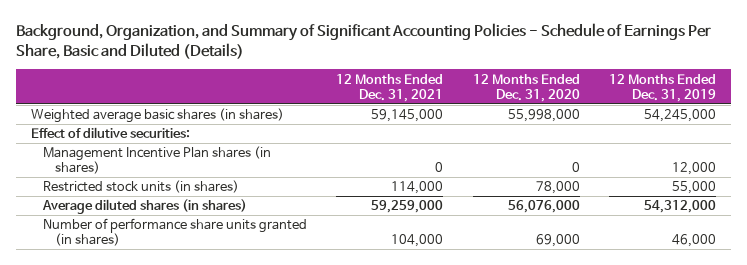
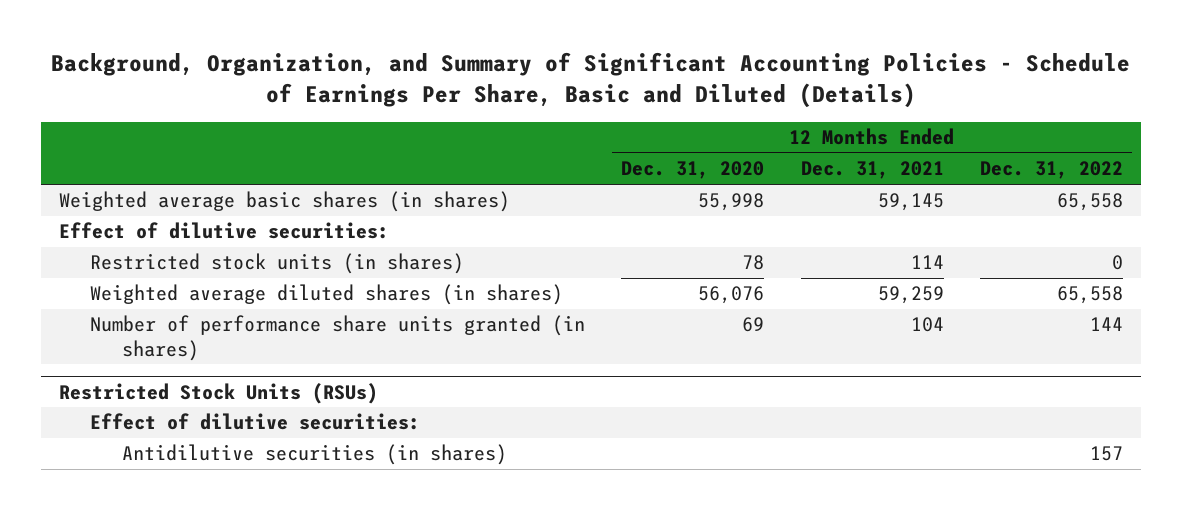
- | 12 Months Ended Dec. 31, 2021 | 12 Months Ended Dec. 31, 2020 | 12 Months Ended Dec. 31, 2019
+ | 12 Months Ended Dec. 31, 2020 | 12 Months Ended Dec. 31, 2021 | 12 Months Ended Dec. 31, 2022
- Weighted average basic shares (in shares) | 59,145,000 | 55,998,000 | 54,245,000
+ Weighted average basic shares (in shares) | 55,998 | 59,145 | 65,558
- Management Incentive Plan shares (in shares) | 0 | 0 | 12,000
- Restricted stock units (in shares) | 114,000 | 78,000 | 55,000
- Average diluted shares (in shares) | 59,259,000 | 56,076,000 | 54,312,000
- Number of performance share units granted (in shares) | 104,000 | 69,000 | 46,000
+ Restricted stock units (in shares) | 78 | 114 | 0
+ Weighted average diluted shares (in shares) | 56,076 | 59,259 | 65,558
+ Number of performance share units granted (in shares) | 69 | 104 | 144
+ Restricted Stock Units (RSUs)
+ Effect of dilutive securities:
+ Antidilutive securities (in shares) | | | 157

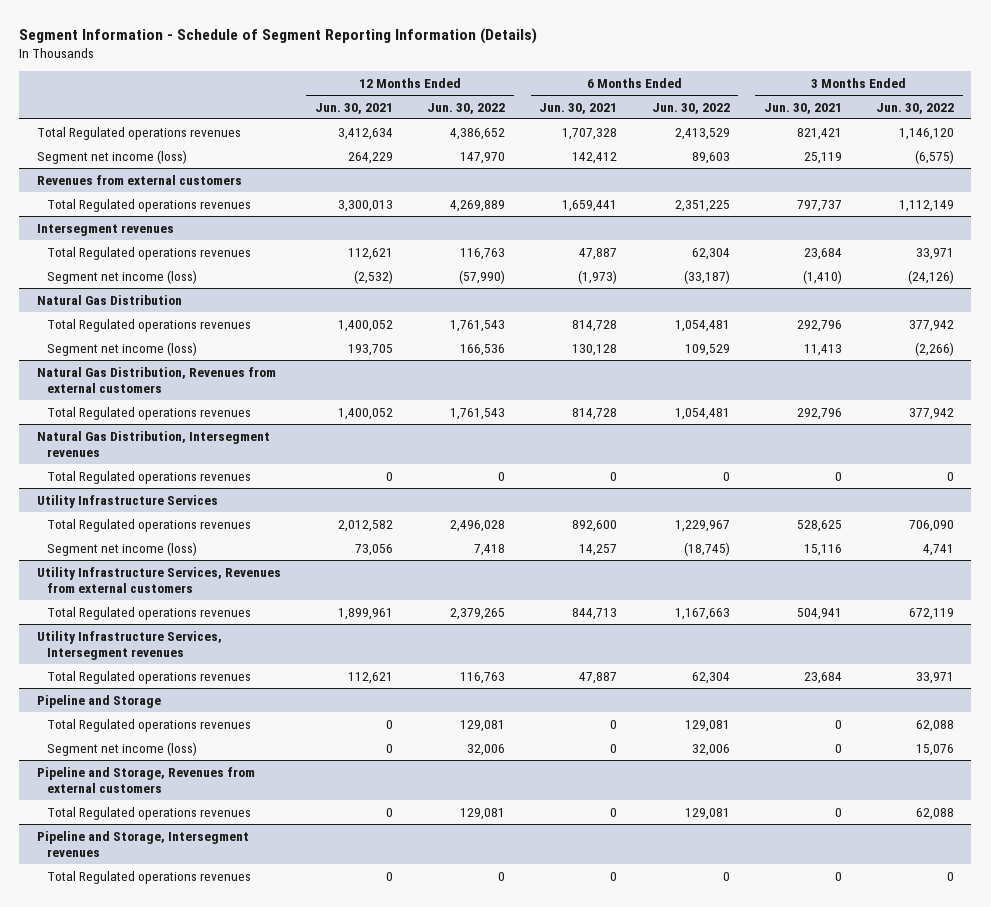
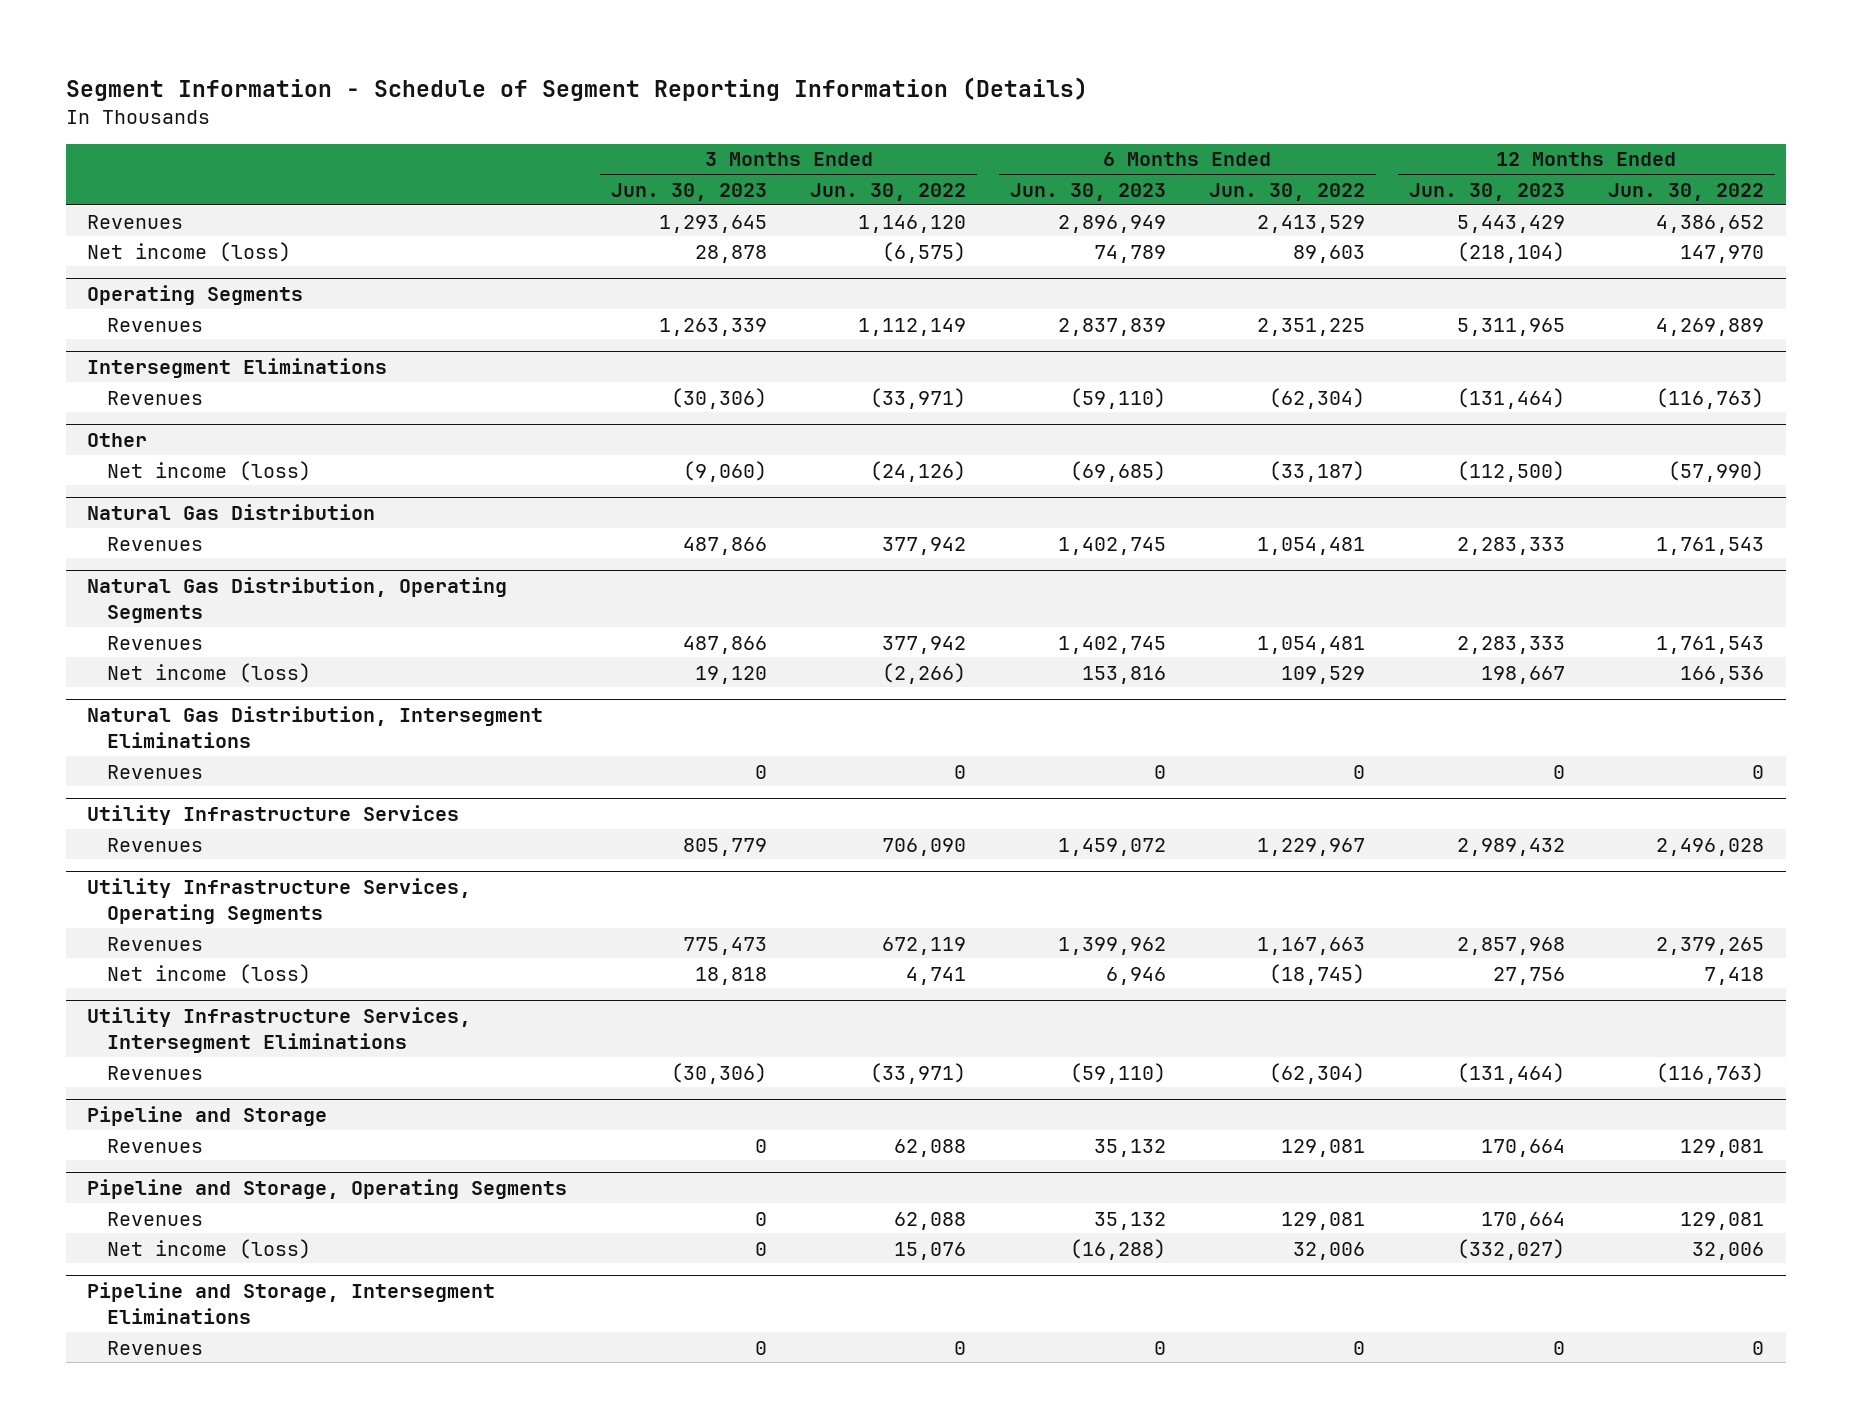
- | 12 Months Ended Jun. 30, 2021 | 12 Months Ended Jun. 30, 2022 | 6 Months Ended Jun. 30, 2021 | 6 Months Ended Jun. 30, 2022 | 3 Months Ended Jun. 30, 2021 | 3 Months Ended Jun. 30, 2022
+ | 3 Months Ended Jun. 30, 2023 | 3 Months Ended Jun. 30, 2022 | 6 Months Ended Jun. 30, 2023 | 6 Months Ended Jun. 30, 2022 | 12 Months Ended Jun. 30, 2023 | 12 Months Ended Jun. 30, 2022
- Total Regulated operations revenues | 3,412,634 | 4,386,652 | 1,707,328 | 2,413,529 | 821,421 | 1,146,120
- Segment net income (loss) | 264,229 | 147,970 | 142,412 | 89,603 | 25,119 | (6,575)
- Revenues from external customers
- Total Regulated operations revenues | 3,300,013 | 4,269,889 | 1,659,441 | 2,351,225 | 797,737 | 1,112,149
- Intersegment revenues
- Total Regulated operations revenues | 112,621 | 116,763 | 47,887 | 62,304 | 23,684 | 33,971
- Segment net income (loss) | (2,532) | (57,990) | (1,973) | (33,187) | (1,410) | (24,126)
+ Revenues | 1,293,645 | 1,146,120 | 2,896,949 | 2,413,529 | 5,443,429 | 4,386,652
+ Net income (loss) | 28,878 | (6,575) | 74,789 | 89,603 | (218,104) | 147,970
+ Operating Segments
+ Revenues | 1,263,339 | 1,112,149 | 2,837,839 | 2,351,225 | 5,311,965 | 4,269,889
+ Intersegment Eliminations
+ Revenues | (30,306) | (33,971) | (59,110) | (62,304) | (131,464) | (116,763)
+ Other
+ Net income (loss) | (9,060) | (24,126) | (69,685) | (33,187) | (112,500) | (57,990)
@ Natural Gas Distribution
- Total Regulated operations revenues | 1,400,052 | 1,761,543 | 814,728 | 1,054,481 | 292,796 | 377,942
- Segment net income (loss) | 193,705 | 166,536 | 130,128 | 109,529 | 11,413 | (2,266)
- Natural Gas Distribution, Revenues from external customers
- Total Regulated operations revenues | 1,400,052 | 1,761,543 | 814,728 | 1,054,481 | 292,796 | 377,942
- Natural Gas Distribution, Intersegment revenues
- Total Regulated operations revenues | 0 | 0 | 0 | 0 | 0 | 0
@ Natural Gas Distribution
+ Revenues | 487,866 | 377,942 | 1,402,745 | 1,054,481 | 2,283,333 | 1,761,543
+ Natural Gas Distribution, Operating Segments
+ Revenues | 487,866 | 377,942 | 1,402,745 | 1,054,481 | 2,283,333 | 1,761,543
+ Net income (loss) | 19,120 | (2,266) | 153,816 | 109,529 | 198,667 | 166,536
+ Natural Gas Distribution, Intersegment Eliminations
+ Revenues | 0 | 0 | 0 | 0 | 0 | 0
@ Utility Infrastructure Services
- Total Regulated operations revenues | 2,012,582 | 2,496,028 | 892,600 | 1,229,967 | 528,625 | 706,090
- Segment net income (loss) | 73,056 | 7,418 | 14,257 | (18,745) | 15,116 | 4,741
- Utility Infrastructure Services, Revenues from external customers
- Total Regulated operations revenues | 1,899,961 | 2,379,265 | 844,713 | 1,167,663 | 504,941 | 672,119
- Utility Infrastructure Services, Intersegment revenues
- Total Regulated operations revenues | 112,621 | 116,763 | 47,887 | 62,304 | 23,684 | 33,971
@ Utility Infrastructure Services
+ Revenues | 805,779 | 706,090 | 1,459,072 | 1,229,967 | 2,989,432 | 2,496,028
+ Utility Infrastructure Services, Operating Segments
+ Revenues | 775,473 | 672,119 | 1,399,962 | 1,167,663 | 2,857,968 | 2,379,265
+ Net income (loss) | 18,818 | 4,741 | 6,946 | (18,745) | 27,756 | 7,418
+ Utility Infrastructure Services, Intersegment Eliminations
+ Revenues | (30,306) | (33,971) | (59,110) | (62,304) | (131,464) | (116,763)
@ Pipeline and Storage
- Total Regulated operations revenues | 0 | 129,081 | 0 | 129,081 | 0 | 62,088
- Segment net income (loss) | 0 | 32,006 | 0 | 32,006 | 0 | 15,076
- Pipeline and Storage, Revenues from external customers
- Total Regulated operations revenues | 0 | 129,081 | 0 | 129,081 | 0 | 62,088
- Pipeline and Storage, Intersegment revenues
- Total Regulated operations revenues | 0 | 0 | 0 | 0 | 0 | 0
@ Pipeline and Storage
+ Revenues | 0 | 62,088 | 35,132 | 129,081 | 170,664 | 129,081
+ Pipeline and Storage, Operating Segments
+ Revenues | 0 | 62,088 | 35,132 | 129,081 | 170,664 | 129,081
+ Net income (loss) | 0 | 15,076 | (16,288) | 32,006 | (332,027) | 32,006
+ Pipeline and Storage, Intersegment Eliminations
+ Revenues | 0 | 0 | 0 | 0 | 0 | 0

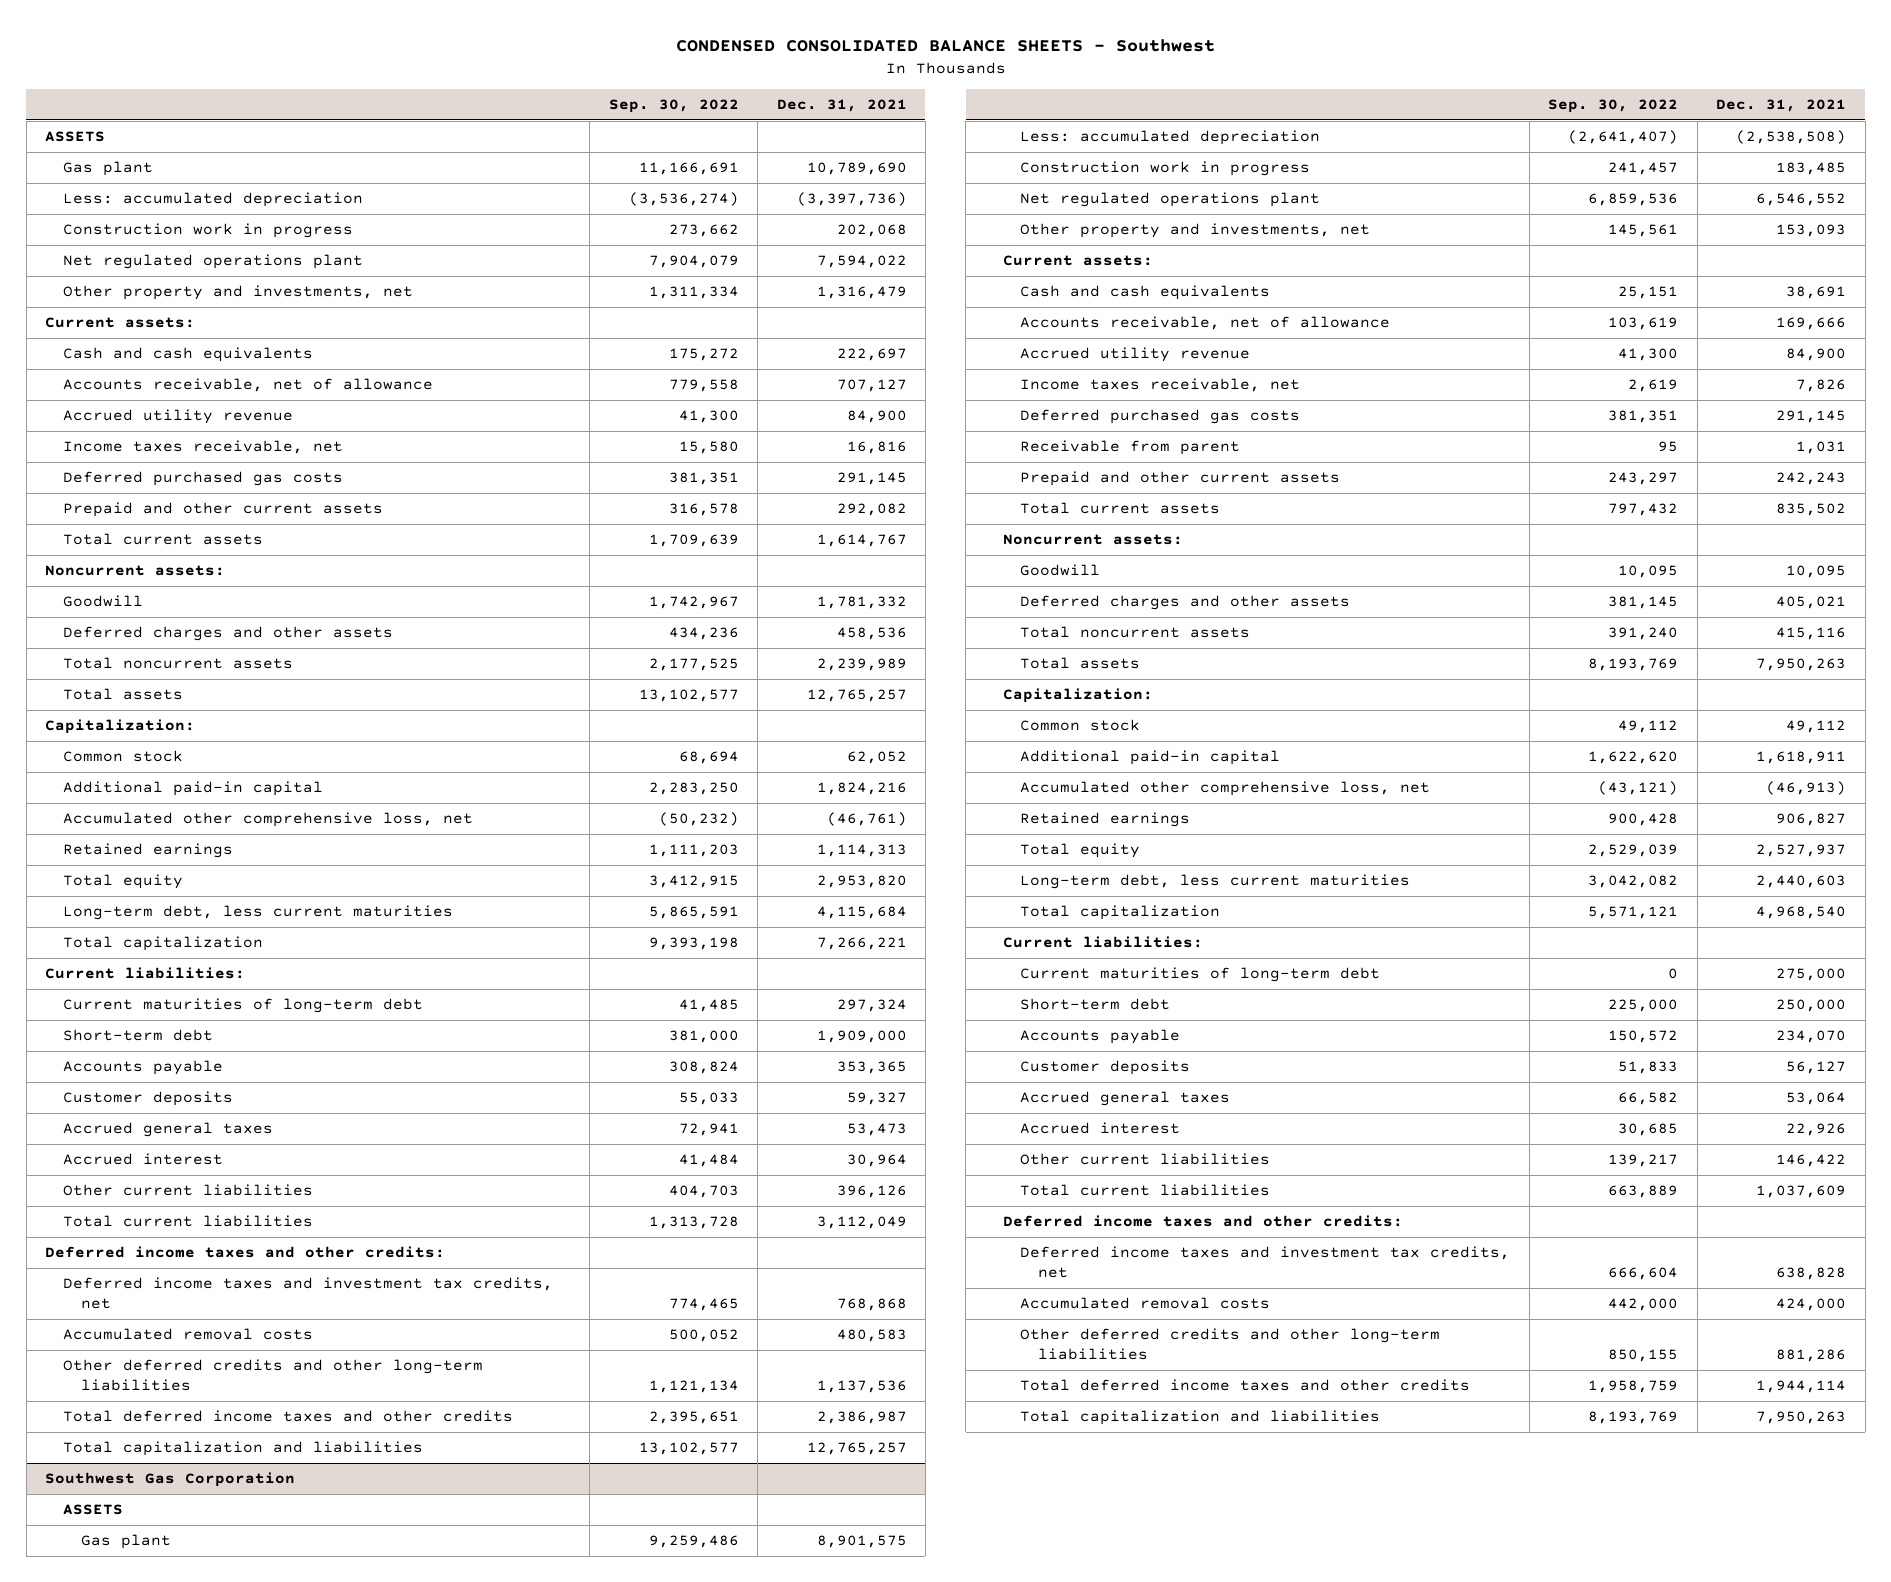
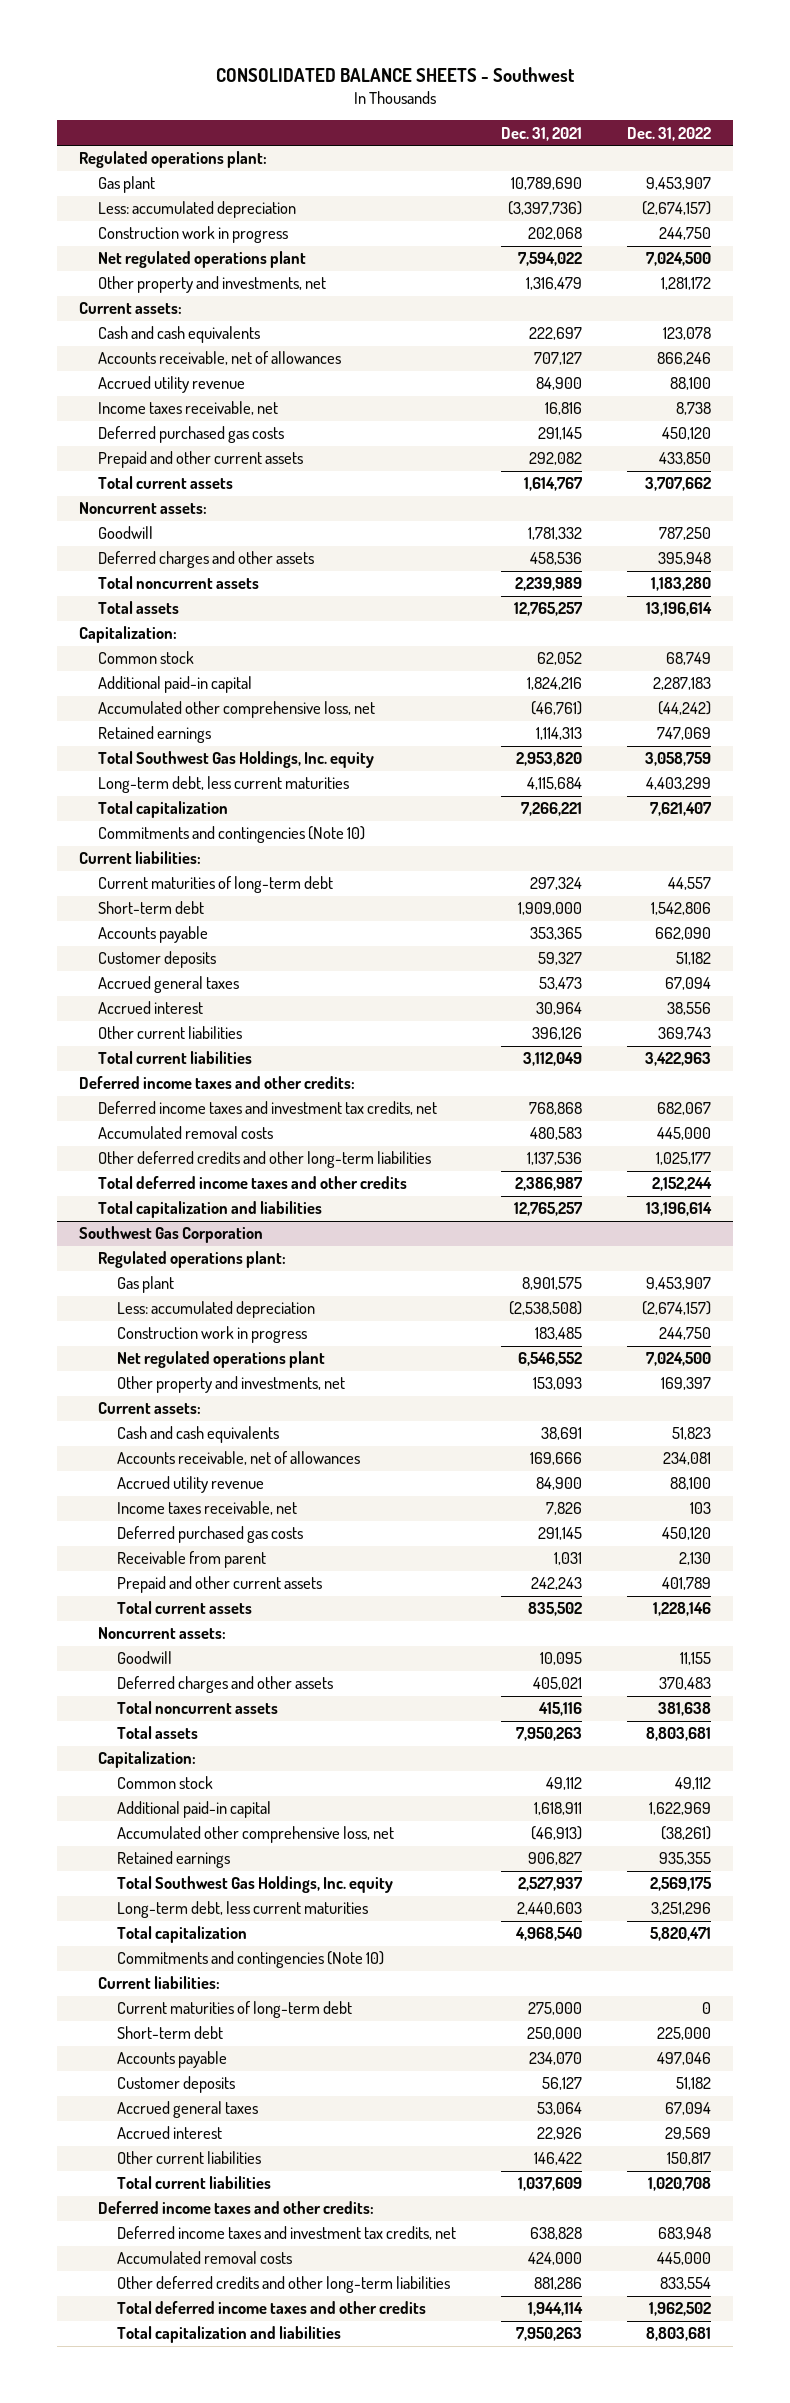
- CONDENSED CONSOLIDATED BALANCE SHEETS - Southwest
+ CONSOLIDATED BALANCE SHEETS - Southwest
- | Sep. 30, 2022 | Dec. 31, 2021
+ | Dec. 31, 2021 | Dec. 31, 2022
- ASSETS
+ Regulated operations plant:
- Accounts receivable, net of allowance | 779,558 | 707,127
+ Accounts receivable, net of allowances | 707,127 | 866,246
- Total equity | 3,412,915 | 2,953,820
+ Total Southwest Gas Holdings, Inc. equity | 2,953,820 | 3,058,759
+ Commitments and contingencies (Note 10)
@ Southwest Gas Corporation
- ASSETS
+ Regulated operations plant:
- Accounts receivable, net of allowance | 103,619 | 169,666
+ Accounts receivable, net of allowances | 169,666 | 234,081
- Total equity | 2,529,039 | 2,527,937
+ Total Southwest Gas Holdings, Inc. equity | 2,527,937 | 2,569,175
+ Commitments and contingencies (Note 10)

